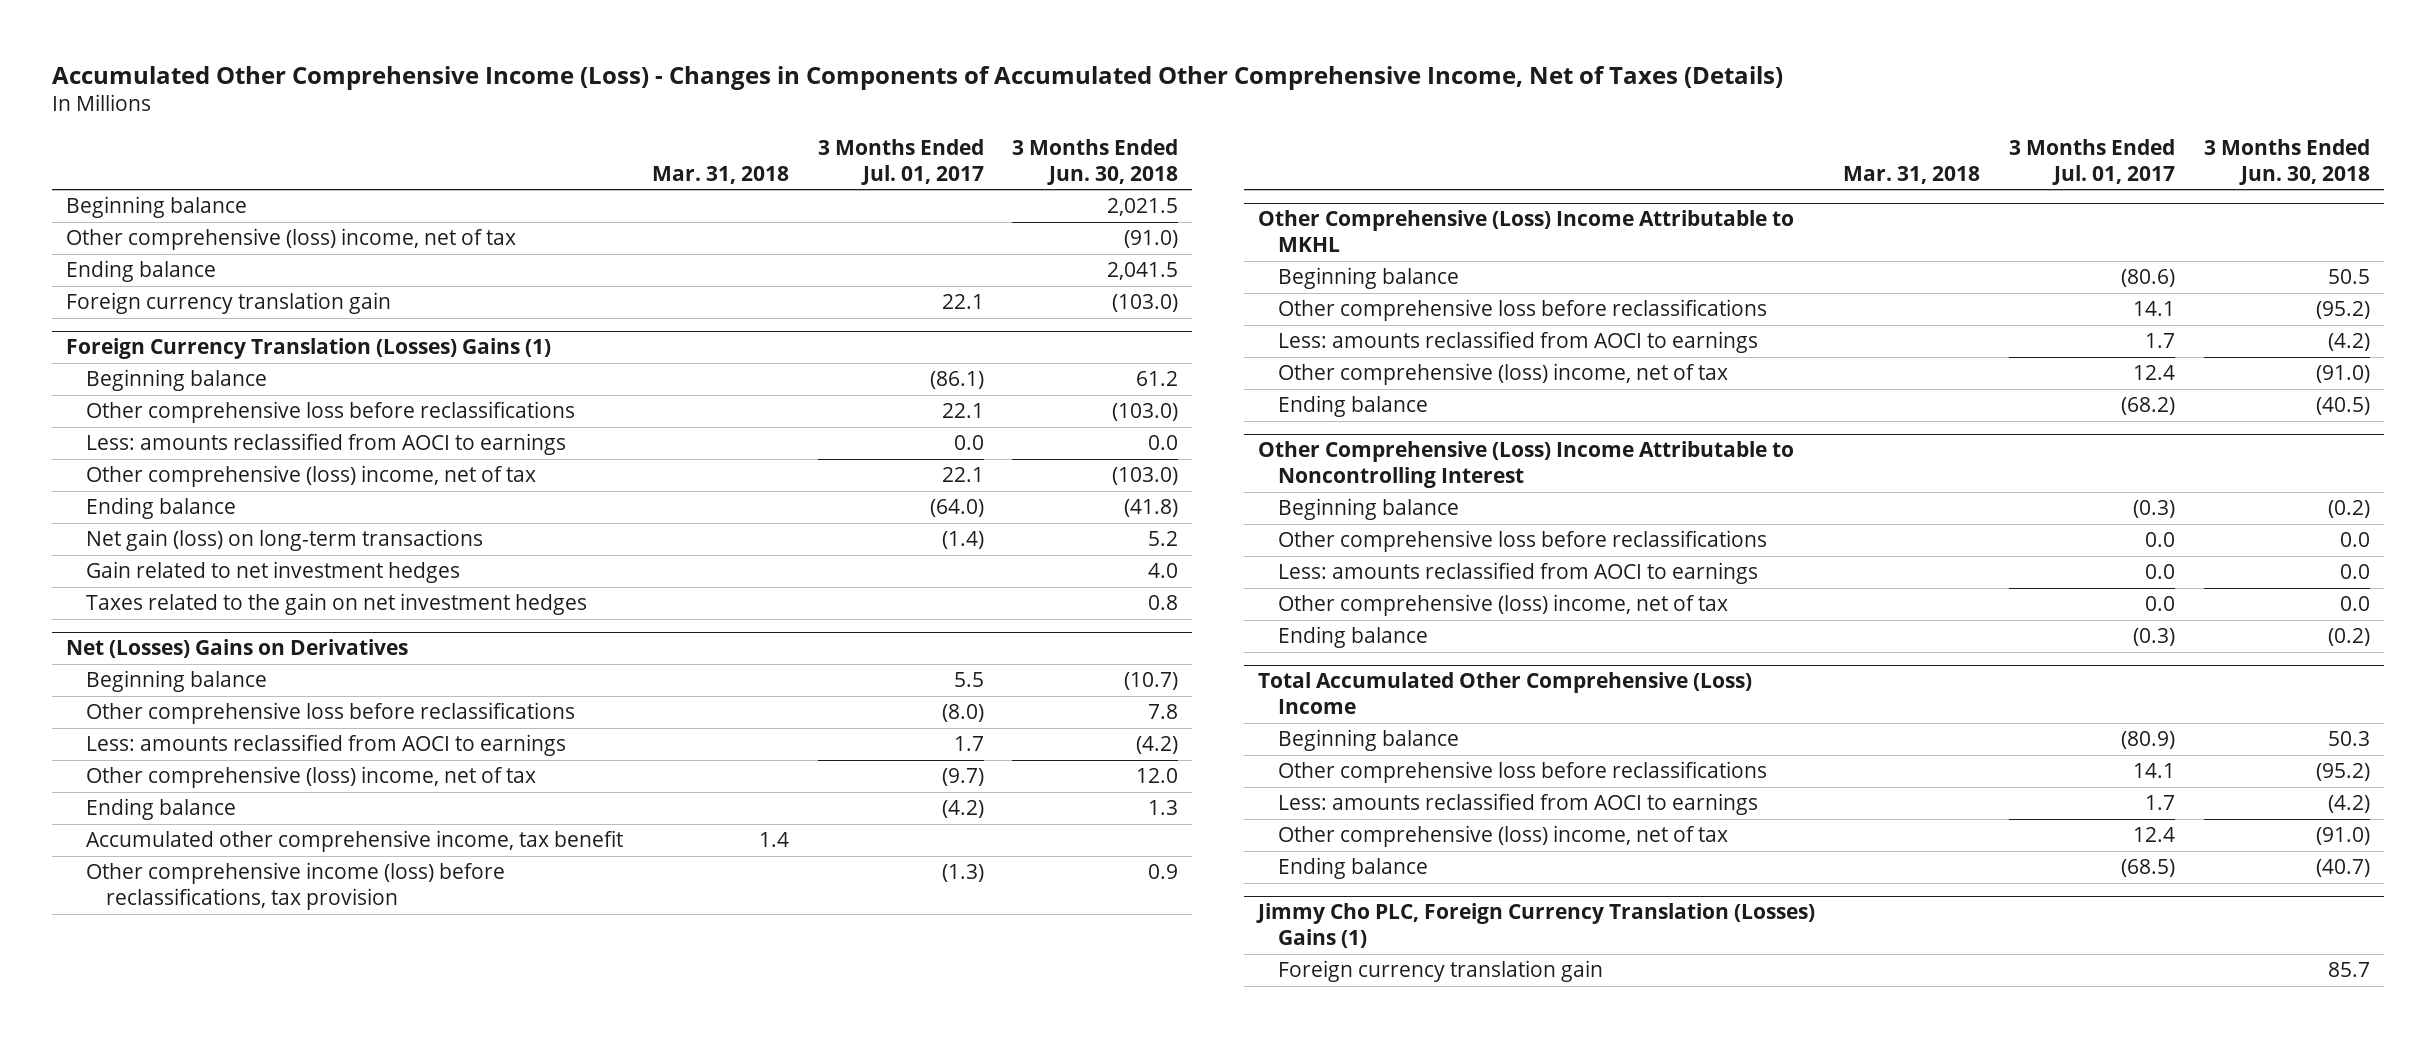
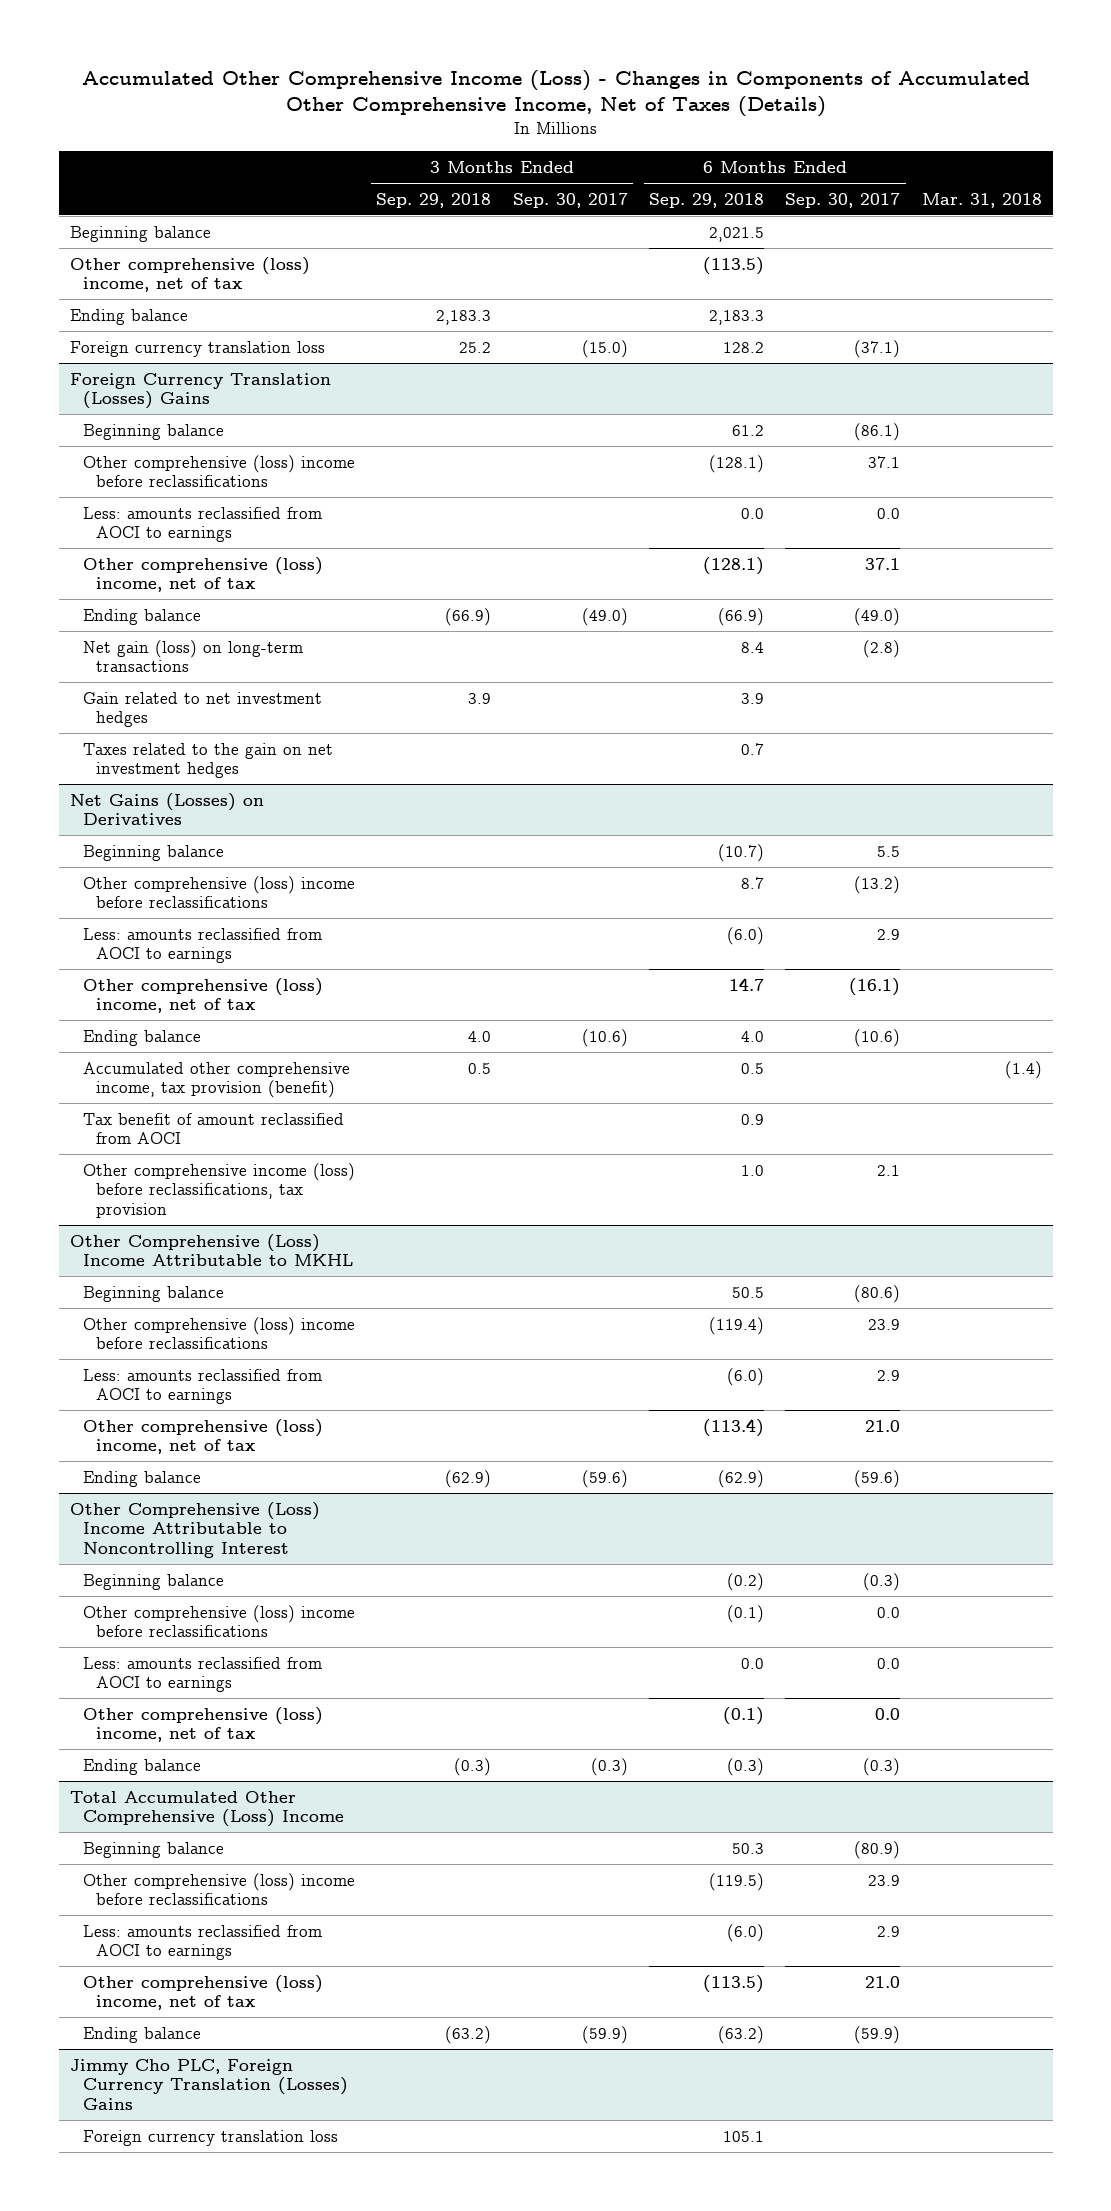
- | Mar. 31, 2018 | 3 Months Ended Jul. 01, 2017 | 3 Months Ended Jun. 30, 2018
+ | 3 Months Ended Sep. 29, 2018 | 3 Months Ended Sep. 30, 2017 | 6 Months Ended Sep. 29, 2018 | 6 Months Ended Sep. 30, 2017 | Mar. 31, 2018
- Foreign currency translation gain | | 22.1 | (103.0)
- Foreign Currency Translation (Losses) Gains (1)
+ Foreign currency translation loss | 25.2 | (15.0) | 128.2 | (37.1) |
+ Foreign Currency Translation (Losses) Gains
- Other comprehensive loss before reclassifications | | 22.1 | (103.0)
+ Other comprehensive (loss) income before reclassifications | | | (128.1) | 37.1 |
- Net (Losses) Gains on Derivatives
+ Net Gains (Losses) on Derivatives
- Other comprehensive loss before reclassifications | | (8.0) | 7.8
+ Other comprehensive (loss) income before reclassifications | | | 8.7 | (13.2) |
- Accumulated other comprehensive income, tax benefit | 1.4 | |
+ Accumulated other comprehensive income, tax provision (benefit) | 0.5 | | 0.5 | | (1.4)
+ Tax benefit of amount reclassified from AOCI | | | 0.9 | |
@ Other Comprehensive (Loss) Income Attributable to MKHL
- Other comprehensive loss before reclassifications | | 14.1 | (95.2)
+ Other comprehensive (loss) income before reclassifications | | | (119.4) | 23.9 |
@ Other Comprehensive (Loss) Income Attributable to Noncontrolling Interest
- Other comprehensive loss before reclassifications | | 0.0 | 0.0
+ Other comprehensive (loss) income before reclassifications | | | (0.1) | 0.0 |
@ Total Accumulated Other Comprehensive (Loss) Income
- Other comprehensive loss before reclassifications | | 14.1 | (95.2)
+ Other comprehensive (loss) income before reclassifications | | | (119.5) | 23.9 |
- Jimmy Cho PLC, Foreign Currency Translation (Losses) Gains (1)
- Foreign currency translation gain | | | 85.7
+ Jimmy Cho PLC, Foreign Currency Translation (Losses) Gains
+ Foreign currency translation loss | | | 105.1 | |

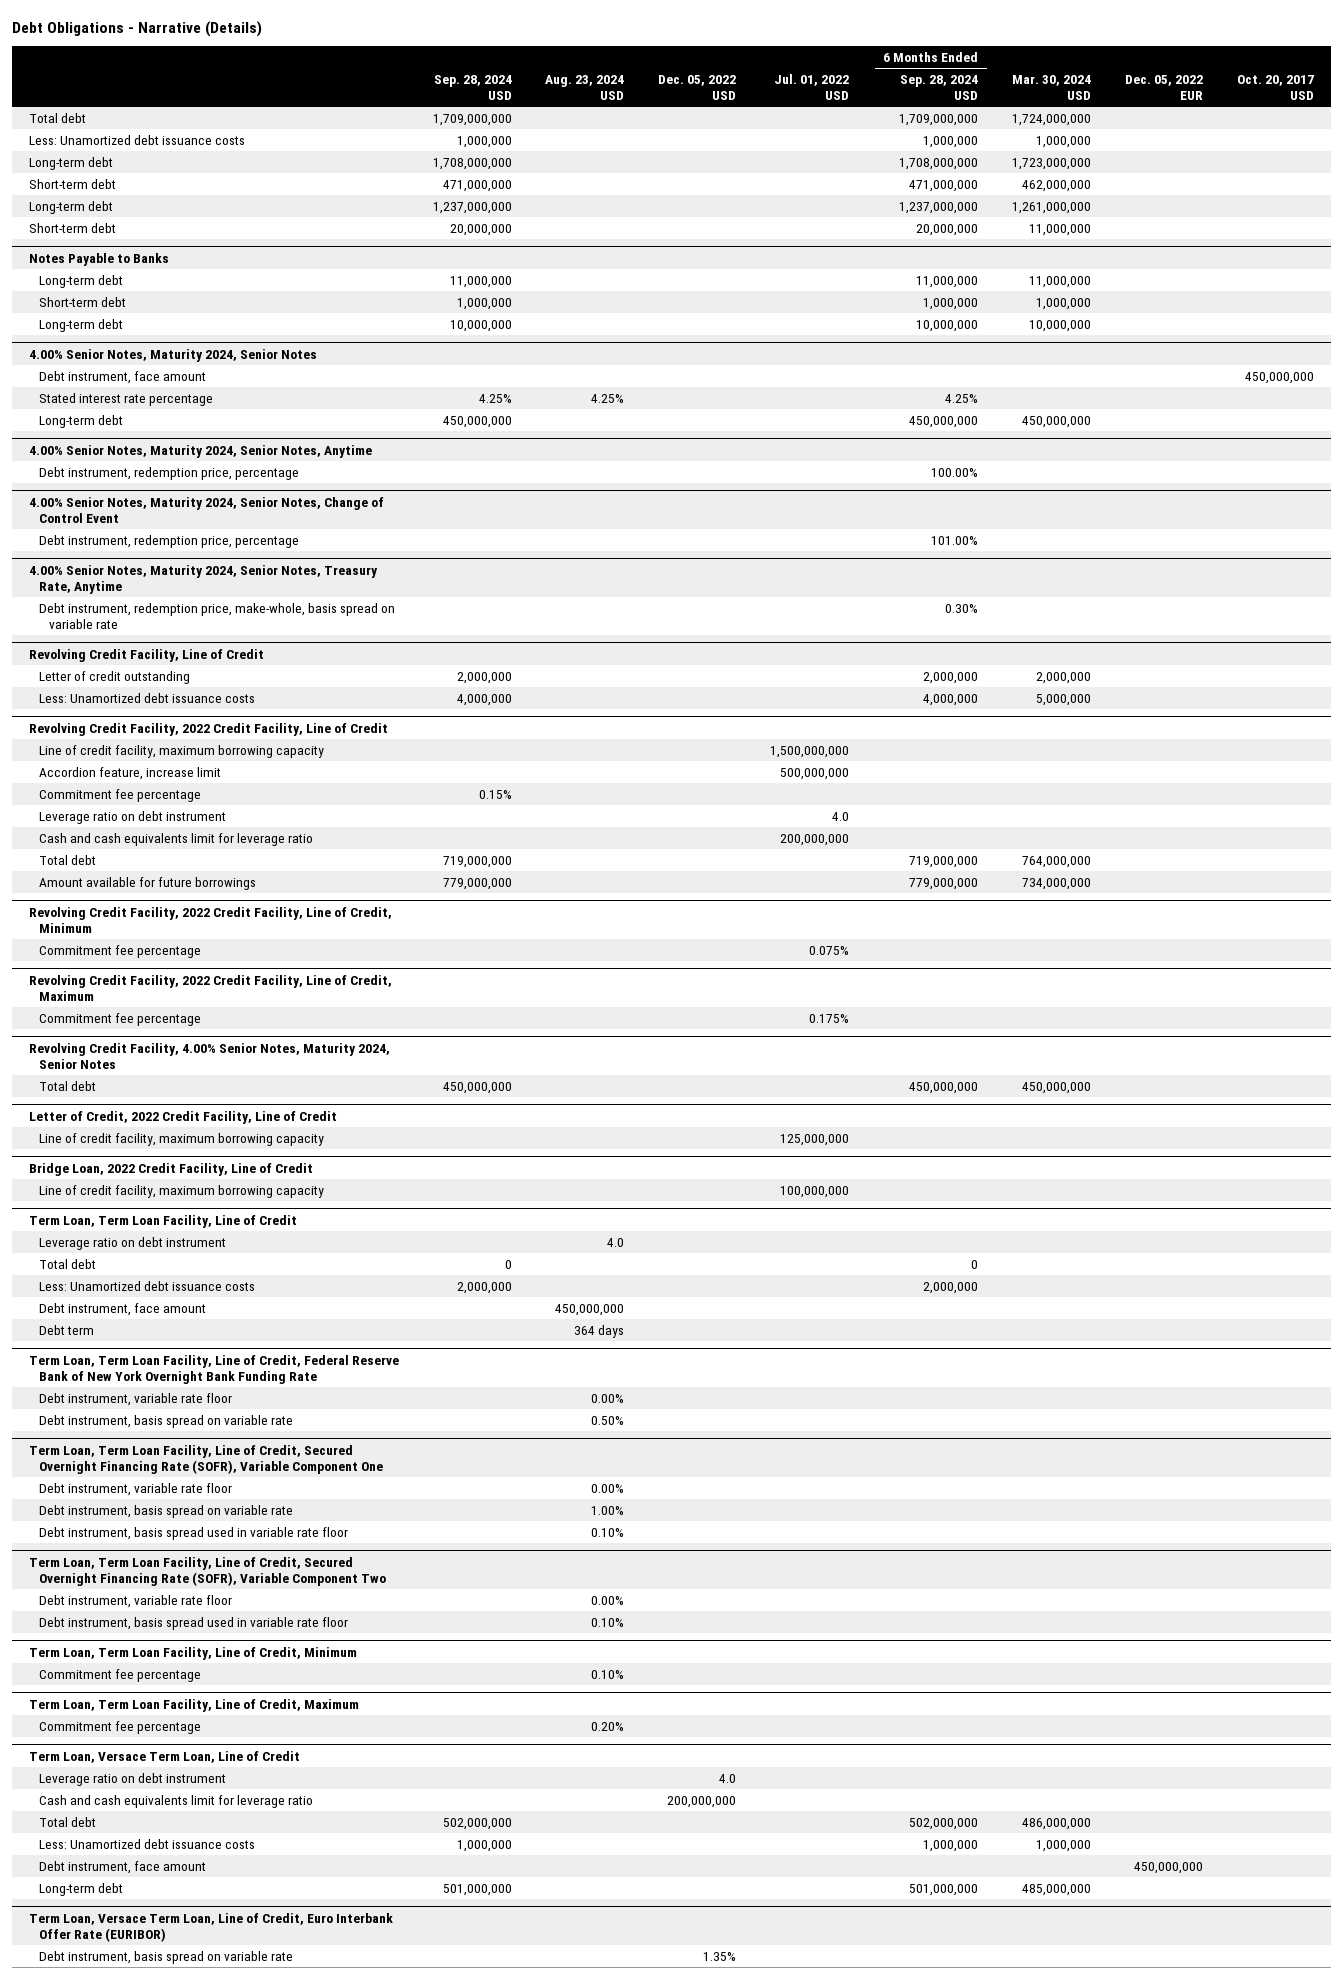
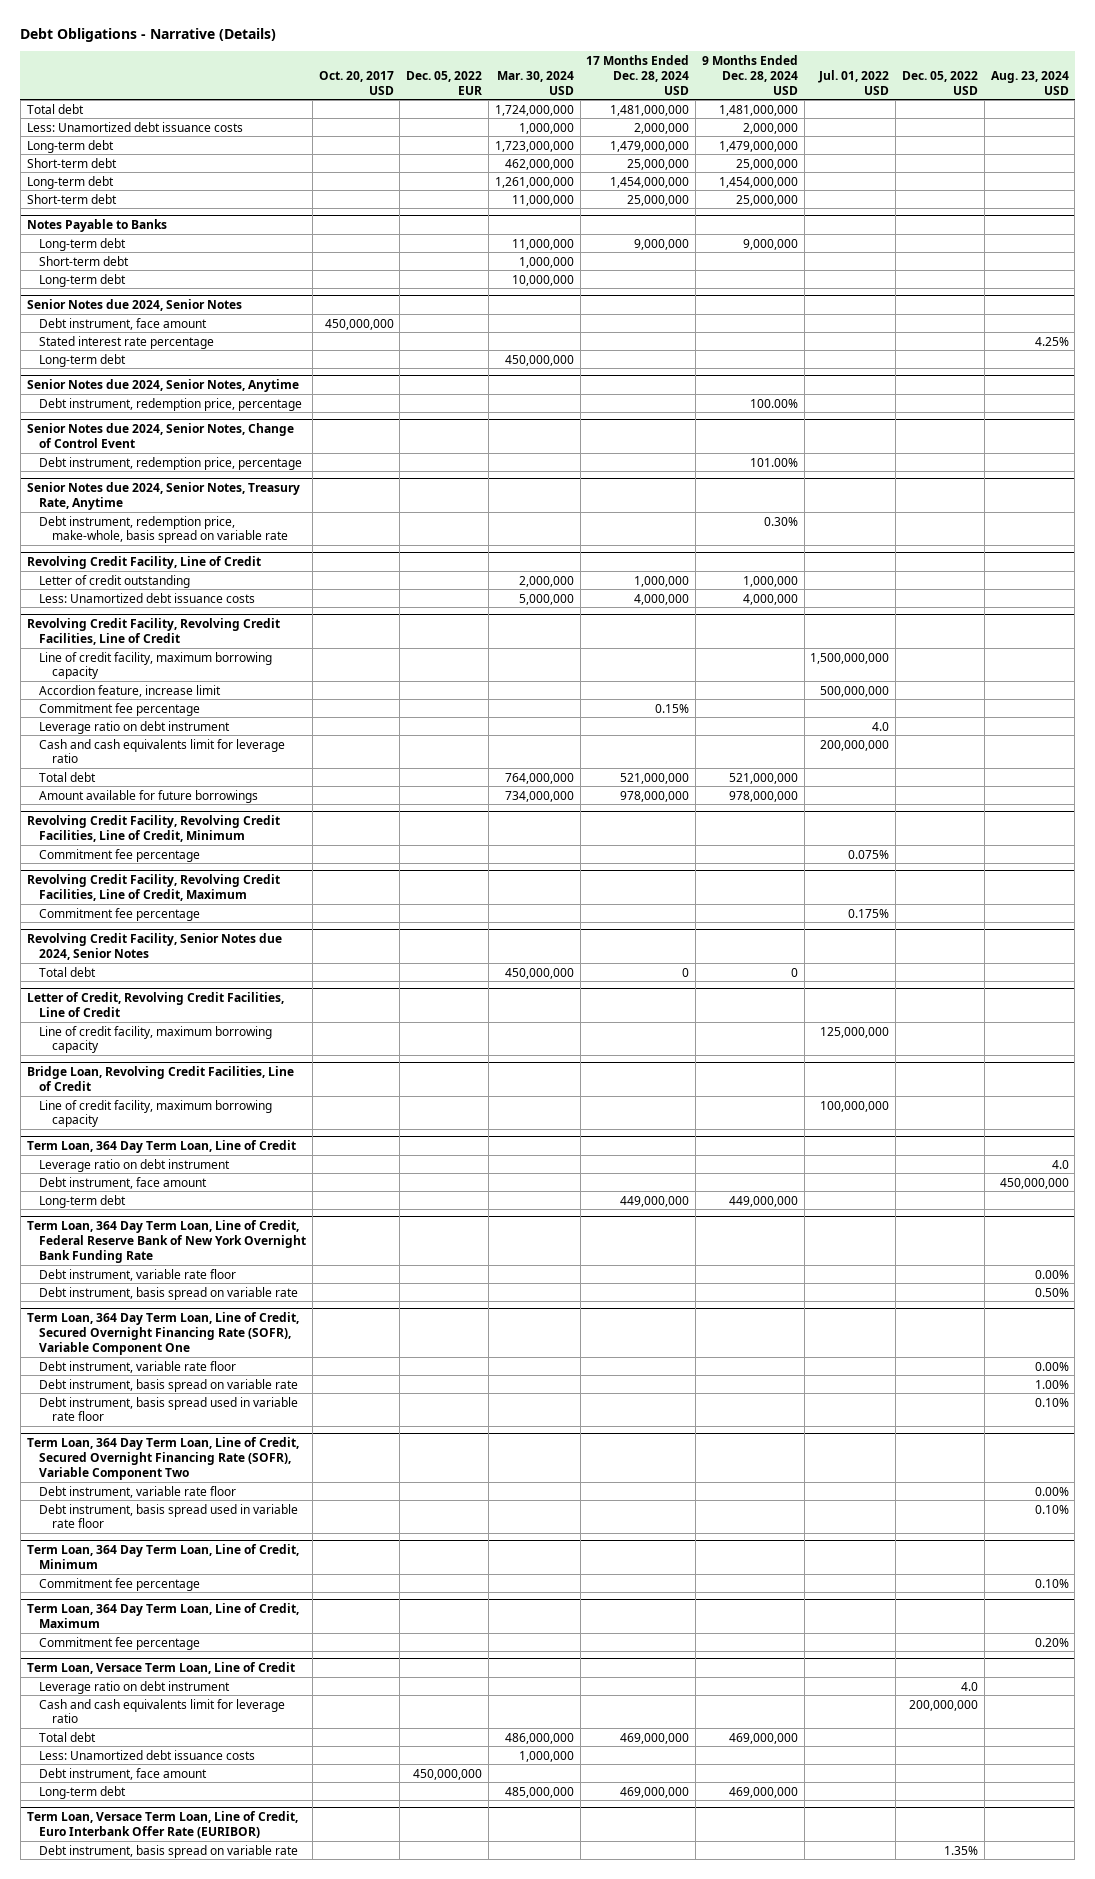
- | Sep. 28, 2024 USD | Aug. 23, 2024 USD | Dec. 05, 2022 USD | Jul. 01, 2022 USD | 6 Months Ended Sep. 28, 2024 USD | Mar. 30, 2024 USD | Dec. 05, 2022 EUR | Oct. 20, 2017 USD
+ | Oct. 20, 2017 USD | Dec. 05, 2022 EUR | Mar. 30, 2024 USD | 17 Months Ended Dec. 28, 2024 USD | 9 Months Ended Dec. 28, 2024 USD | Jul. 01, 2022 USD | Dec. 05, 2022 USD | Aug. 23, 2024 USD
- 4.00% Senior Notes, Maturity 2024, Senior Notes
+ Senior Notes due 2024, Senior Notes
- 4.00% Senior Notes, Maturity 2024, Senior Notes, Anytime
+ Senior Notes due 2024, Senior Notes, Anytime
- 4.00% Senior Notes, Maturity 2024, Senior Notes, Change of Control Event
+ Senior Notes due 2024, Senior Notes, Change of Control Event
- 4.00% Senior Notes, Maturity 2024, Senior Notes, Treasury Rate, Anytime
+ Senior Notes due 2024, Senior Notes, Treasury Rate, Anytime
- Revolving Credit Facility, 2022 Credit Facility, Line of Credit
+ Revolving Credit Facility, Revolving Credit Facilities, Line of Credit
- Revolving Credit Facility, 2022 Credit Facility, Line of Credit, Minimum
+ Revolving Credit Facility, Revolving Credit Facilities, Line of Credit, Minimum
- Revolving Credit Facility, 2022 Credit Facility, Line of Credit, Maximum
+ Revolving Credit Facility, Revolving Credit Facilities, Line of Credit, Maximum
- Revolving Credit Facility, 4.00% Senior Notes, Maturity 2024, Senior Notes
+ Revolving Credit Facility, Senior Notes due 2024, Senior Notes
- Letter of Credit, 2022 Credit Facility, Line of Credit
+ Letter of Credit, Revolving Credit Facilities, Line of Credit
- Bridge Loan, 2022 Credit Facility, Line of Credit
+ Bridge Loan, Revolving Credit Facilities, Line of Credit
- Term Loan, Term Loan Facility, Line of Credit
+ Term Loan, 364 Day Term Loan, Line of Credit
- Total debt | 0 | | | | 0 | | |
- Less: Unamortized debt issuance costs | 2,000,000 | | | | 2,000,000 | | |
- Debt term | | 364 days | | | | | |
- Term Loan, Term Loan Facility, Line of Credit, Federal Reserve Bank of New York Overnight Bank Funding Rate
+ Long-term debt | | | | 449,000,000 | 449,000,000 | | |
+ Term Loan, 364 Day Term Loan, Line of Credit, Federal Reserve Bank of New York Overnight Bank Funding Rate
- Term Loan, Term Loan Facility, Line of Credit, Secured Overnight Financing Rate (SOFR), Variable Component One
+ Term Loan, 364 Day Term Loan, Line of Credit, Secured Overnight Financing Rate (SOFR), Variable Component One
- Term Loan, Term Loan Facility, Line of Credit, Secured Overnight Financing Rate (SOFR), Variable Component Two
+ Term Loan, 364 Day Term Loan, Line of Credit, Secured Overnight Financing Rate (SOFR), Variable Component Two
- Term Loan, Term Loan Facility, Line of Credit, Minimum
+ Term Loan, 364 Day Term Loan, Line of Credit, Minimum
- Term Loan, Term Loan Facility, Line of Credit, Maximum
+ Term Loan, 364 Day Term Loan, Line of Credit, Maximum

